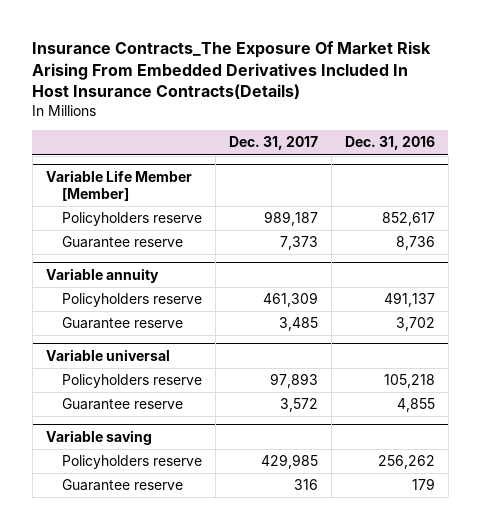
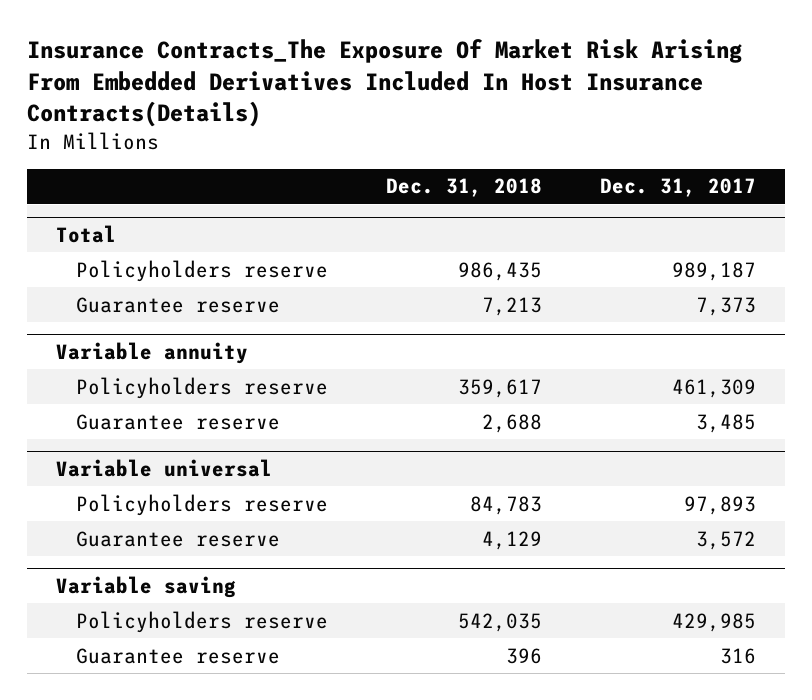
- | Dec. 31, 2017 | Dec. 31, 2016
+ | Dec. 31, 2018 | Dec. 31, 2017
- Variable Life Member [Member]
+ Total

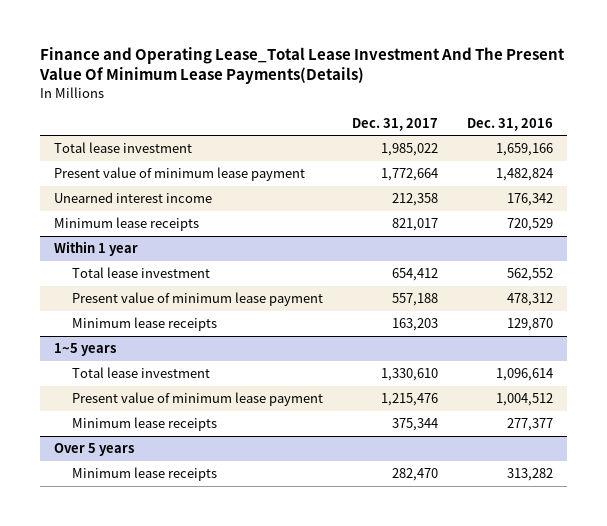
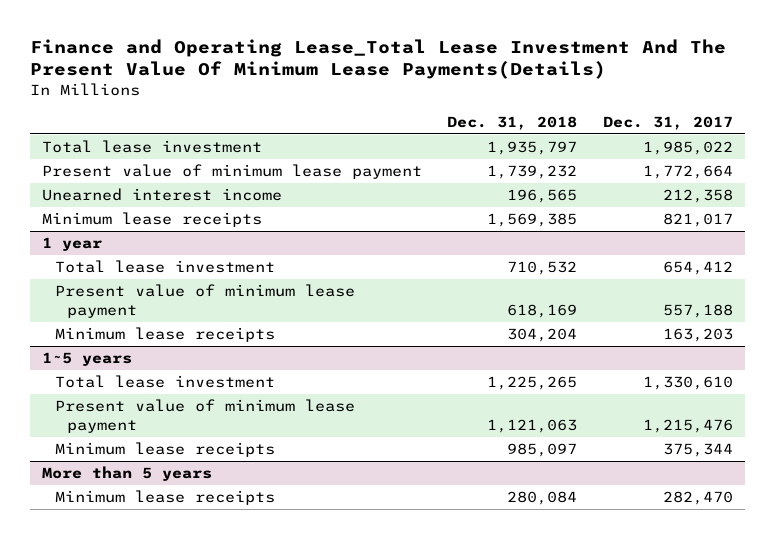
- | Dec. 31, 2017 | Dec. 31, 2016
+ | Dec. 31, 2018 | Dec. 31, 2017
- Within 1 year
+ 1 year
- Over 5 years
+ More than 5 years

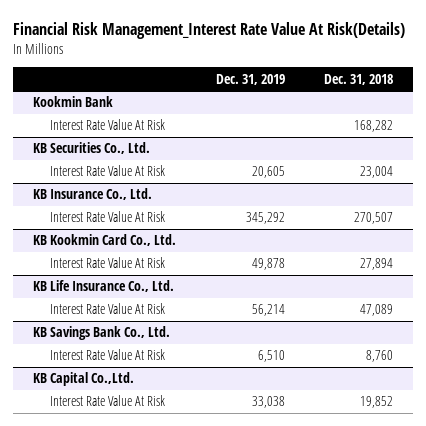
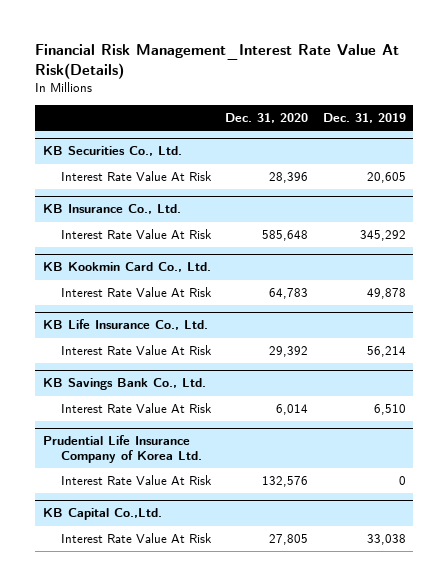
- | Dec. 31, 2019 | Dec. 31, 2018
+ | Dec. 31, 2020 | Dec. 31, 2019
- Kookmin Bank
- Interest Rate Value At Risk | | 168,282
+ Prudential Life Insurance Company of Korea Ltd.
+ Interest Rate Value At Risk | 132,576 | 0

